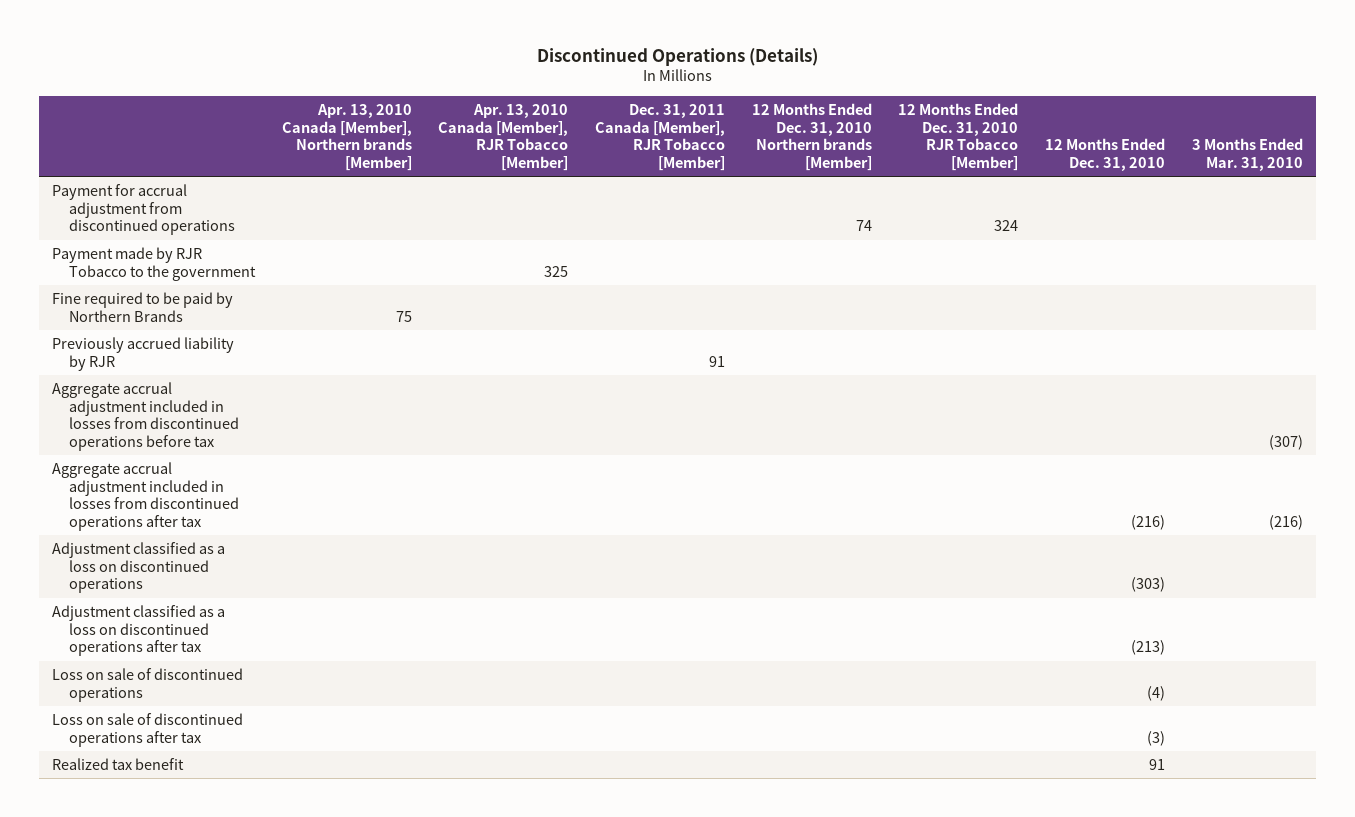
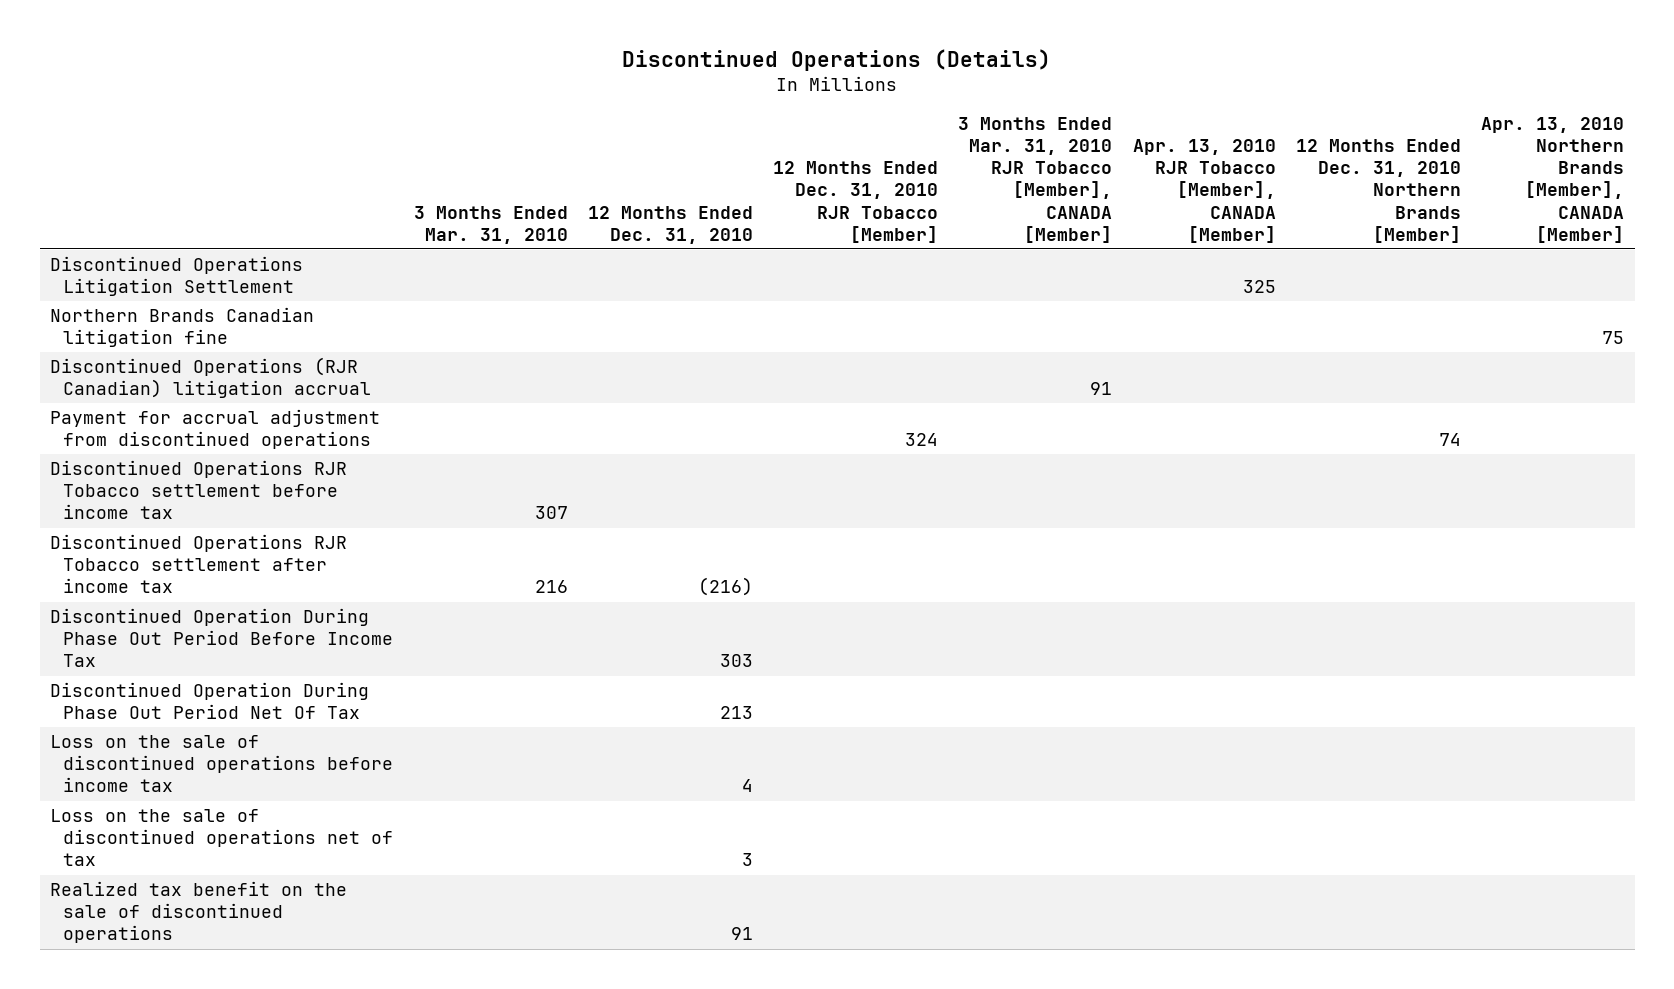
- | Apr. 13, 2010 Canada [Member], Northern brands [Member] | Apr. 13, 2010 Canada [Member], RJR Tobacco [Member] | Dec. 31, 2011 Canada [Member], RJR Tobacco [Member] | 12 Months Ended Dec. 31, 2010 Northern brands [Member] | 12 Months Ended Dec. 31, 2010 RJR Tobacco [Member] | 12 Months Ended Dec. 31, 2010 | 3 Months Ended Mar. 31, 2010
+ | 3 Months Ended Mar. 31, 2010 | 12 Months Ended Dec. 31, 2010 | 12 Months Ended Dec. 31, 2010 RJR Tobacco [Member] | 3 Months Ended Mar. 31, 2010 RJR Tobacco [Member], CANADA [Member] | Apr. 13, 2010 RJR Tobacco [Member], CANADA [Member] | 12 Months Ended Dec. 31, 2010 Northern Brands [Member] | Apr. 13, 2010 Northern Brands [Member], CANADA [Member]
+ Discontinued Operations Litigation Settlement | | | | | 325 | |
+ Northern Brands Canadian litigation fine | | | | | | | 75
+ Discontinued Operations (RJR Canadian) litigation accrual | | | | 91 | | |
- Payment made by RJR Tobacco to the government | | 325 | | | | |
- Fine required to be paid by Northern Brands | 75 | | | | | |
- Previously accrued liability by RJR | | | 91 | | | |
- Aggregate accrual adjustment included in losses from discontinued operations before tax | | | | | | | (307)
- Aggregate accrual adjustment included in losses from discontinued operations after tax | | | | | | (216) | (216)
- Adjustment classified as a loss on discontinued operations | | | | | | (303) |
- Adjustment classified as a loss on discontinued operations after tax | | | | | | (213) |
- Loss on sale of discontinued operations | | | | | | (4) |
- Loss on sale of discontinued operations after tax | | | | | | (3) |
- Realized tax benefit | | | | | | 91 |
+ Discontinued Operations RJR Tobacco settlement before income tax | 307 | | | | | |
+ Discontinued Operations RJR Tobacco settlement after income tax | 216 | (216) | | | | |
+ Discontinued Operation During Phase Out Period Before Income Tax | | 303 | | | | |
+ Discontinued Operation During Phase Out Period Net Of Tax | | 213 | | | | |
+ Loss on the sale of discontinued operations before income tax | | 4 | | | | |
+ Loss on the sale of discontinued operations net of tax | | 3 | | | | |
+ Realized tax benefit on the sale of discontinued operations | | 91 | | | | |

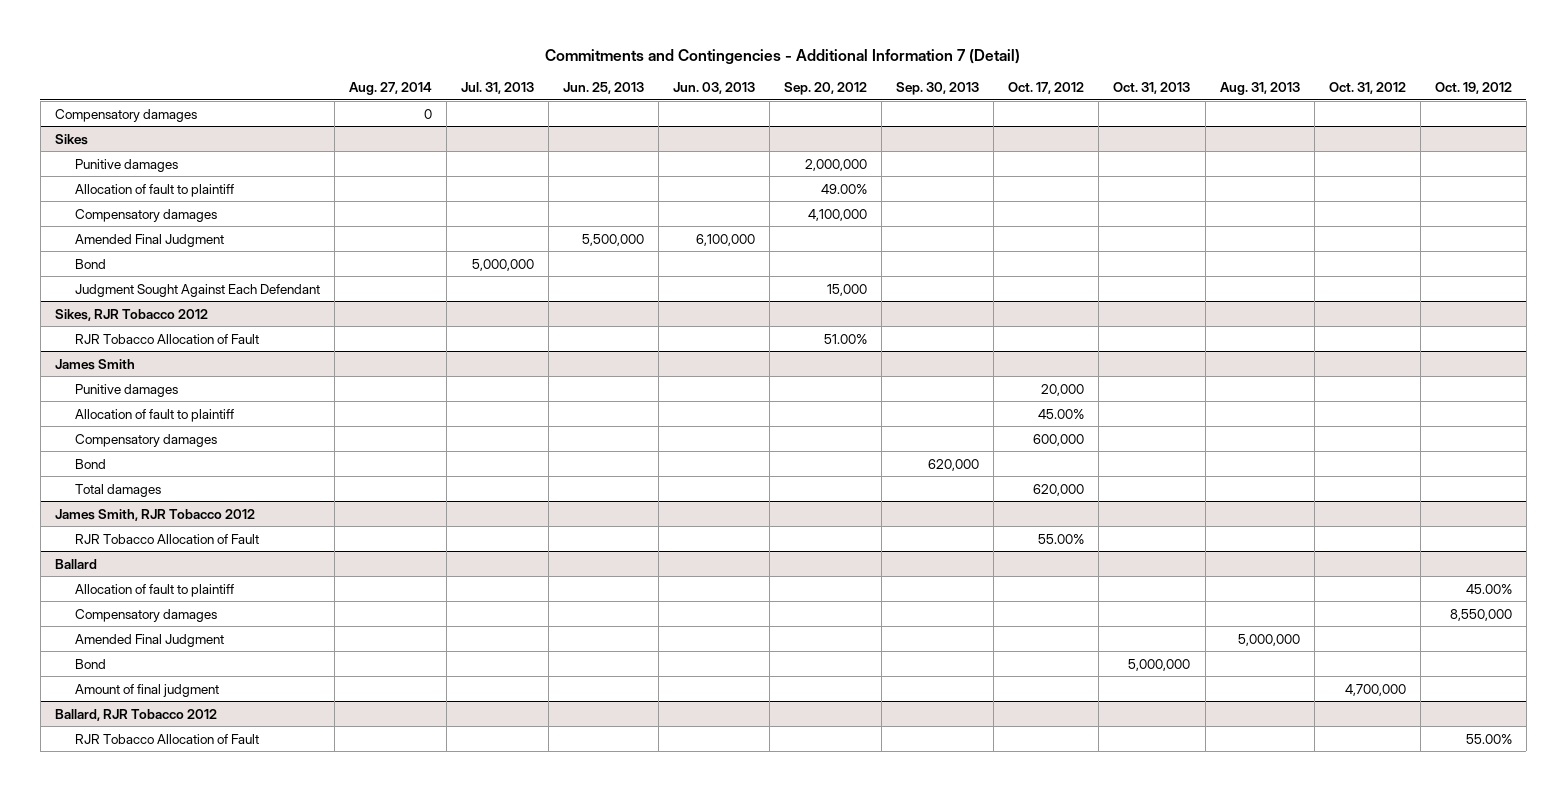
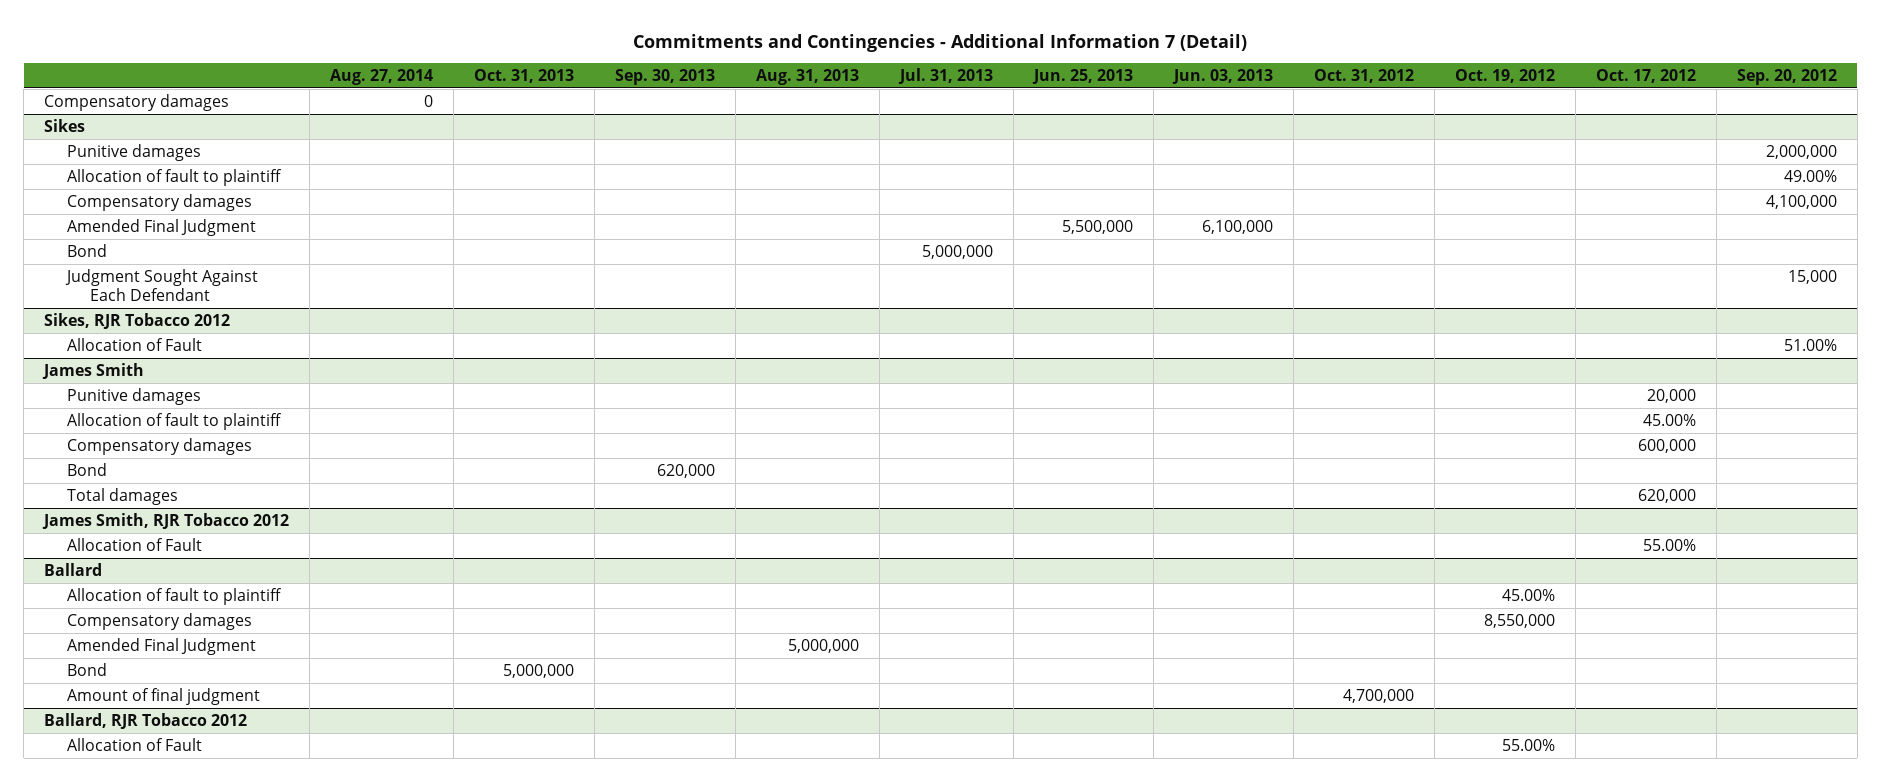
- | Aug. 27, 2014 | Jul. 31, 2013 | Jun. 25, 2013 | Jun. 03, 2013 | Sep. 20, 2012 | Sep. 30, 2013 | Oct. 17, 2012 | Oct. 31, 2013 | Aug. 31, 2013 | Oct. 31, 2012 | Oct. 19, 2012
+ | Aug. 27, 2014 | Oct. 31, 2013 | Sep. 30, 2013 | Aug. 31, 2013 | Jul. 31, 2013 | Jun. 25, 2013 | Jun. 03, 2013 | Oct. 31, 2012 | Oct. 19, 2012 | Oct. 17, 2012 | Sep. 20, 2012
@ Sikes, RJR Tobacco 2012
- RJR Tobacco Allocation of Fault | | | | | 51.00% | | | | | |
+ Allocation of Fault | | | | | | | | | | | 51.00%
@ James Smith, RJR Tobacco 2012
- RJR Tobacco Allocation of Fault | | | | | | | 55.00% | | | |
+ Allocation of Fault | | | | | | | | | | 55.00% |
@ Ballard, RJR Tobacco 2012
- RJR Tobacco Allocation of Fault | | | | | | | | | | | 55.00%
+ Allocation of Fault | | | | | | | | | 55.00% | |

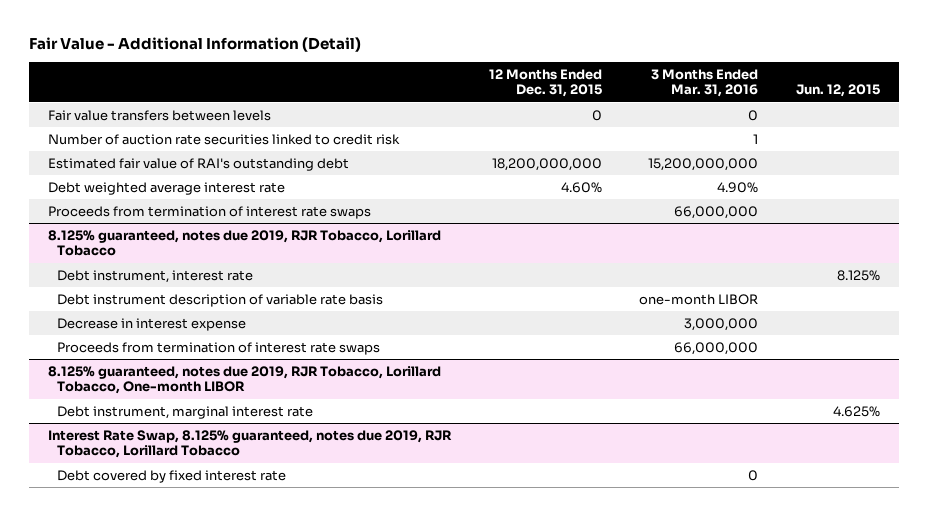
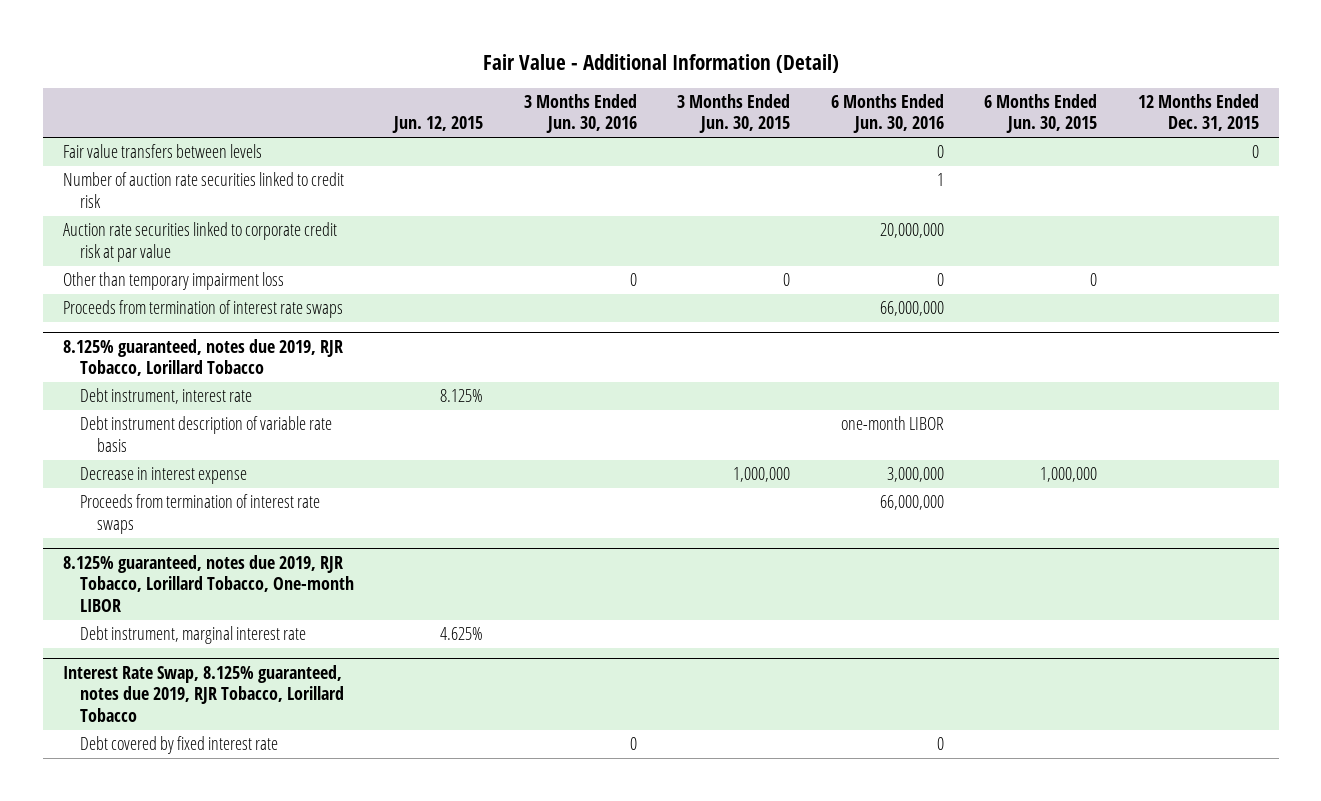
- | 12 Months Ended Dec. 31, 2015 | 3 Months Ended Mar. 31, 2016 | Jun. 12, 2015
+ | Jun. 12, 2015 | 3 Months Ended Jun. 30, 2016 | 3 Months Ended Jun. 30, 2015 | 6 Months Ended Jun. 30, 2016 | 6 Months Ended Jun. 30, 2015 | 12 Months Ended Dec. 31, 2015
- Estimated fair value of RAI's outstanding debt | 18,200,000,000 | 15,200,000,000 |
- Debt weighted average interest rate | 4.60% | 4.90% |
+ Auction rate securities linked to corporate credit risk at par value | | | | 20,000,000 | |
+ Other than temporary impairment loss | | 0 | 0 | 0 | 0 |

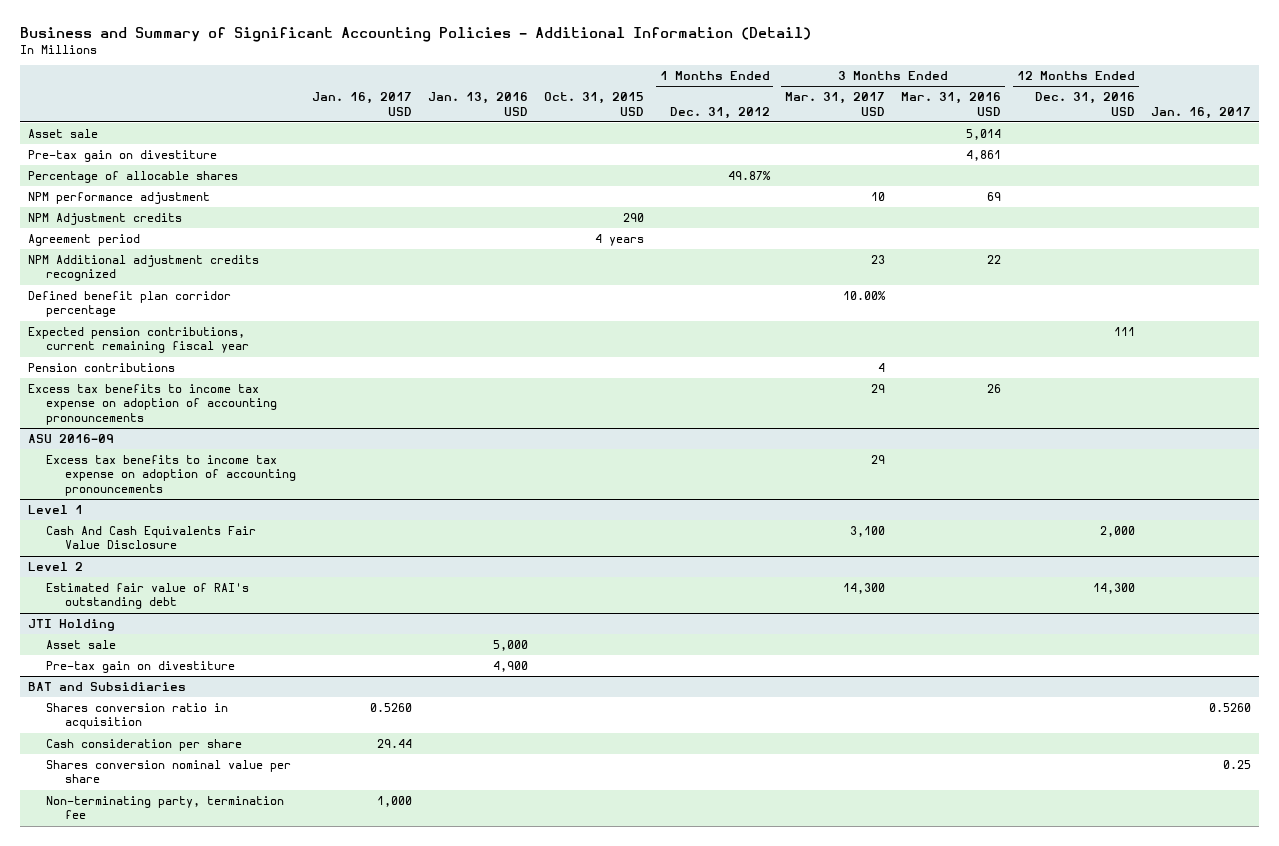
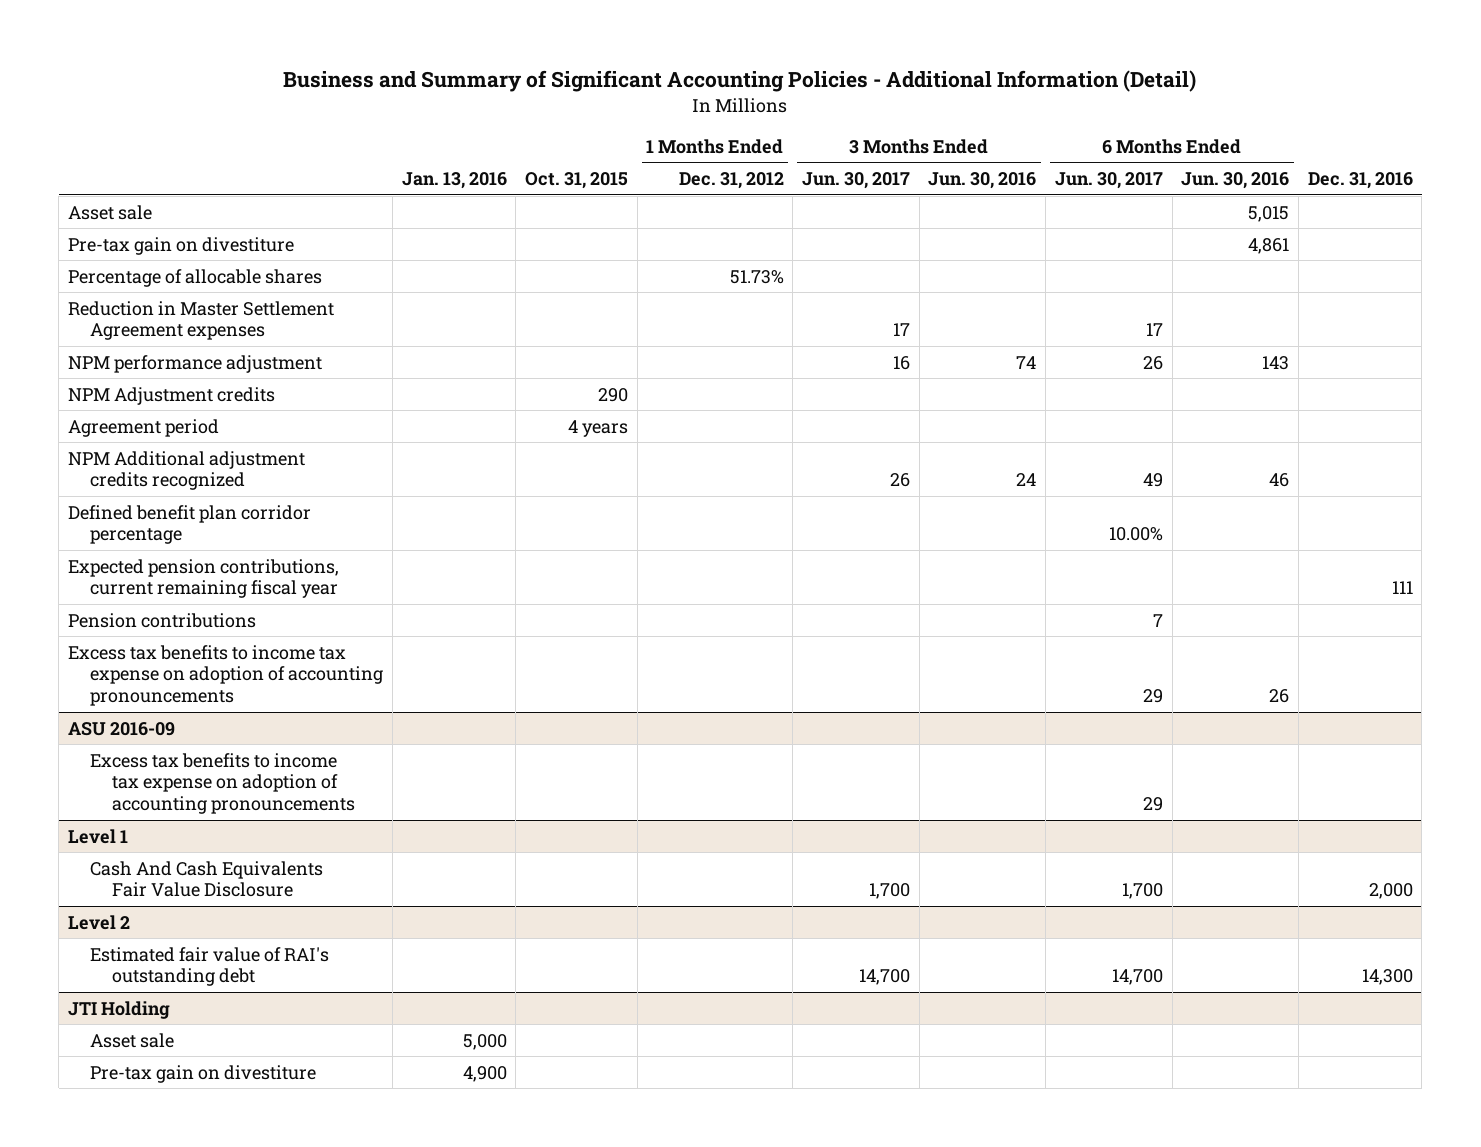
- | Jan. 16, 2017 USD | Jan. 13, 2016 USD | Oct. 31, 2015 USD | 1 Months Ended Dec. 31, 2012 | 3 Months Ended Mar. 31, 2017 USD | 3 Months Ended Mar. 31, 2016 USD | 12 Months Ended Dec. 31, 2016 USD | Jan. 16, 2017
+ | Jan. 13, 2016 | Oct. 31, 2015 | 1 Months Ended Dec. 31, 2012 | 3 Months Ended Jun. 30, 2017 | 3 Months Ended Jun. 30, 2016 | 6 Months Ended Jun. 30, 2017 | 6 Months Ended Jun. 30, 2016 | Dec. 31, 2016
- Percentage of allocable shares | | | | 49.87% | | | |
+ Percentage of allocable shares | | | 51.73% | | | | |
+ Reduction in Master Settlement Agreement expenses | | | | 17 | | 17 | |
- BAT and Subsidiaries
- Shares conversion ratio in acquisition | 0.5260 | | | | | | | 0.5260
- Cash consideration per share | 29.44 | | | | | | |
- Shares conversion nominal value per share | | | | | | | | 0.25
- Non-terminating party, termination fee | 1,000 | | | | | | |

